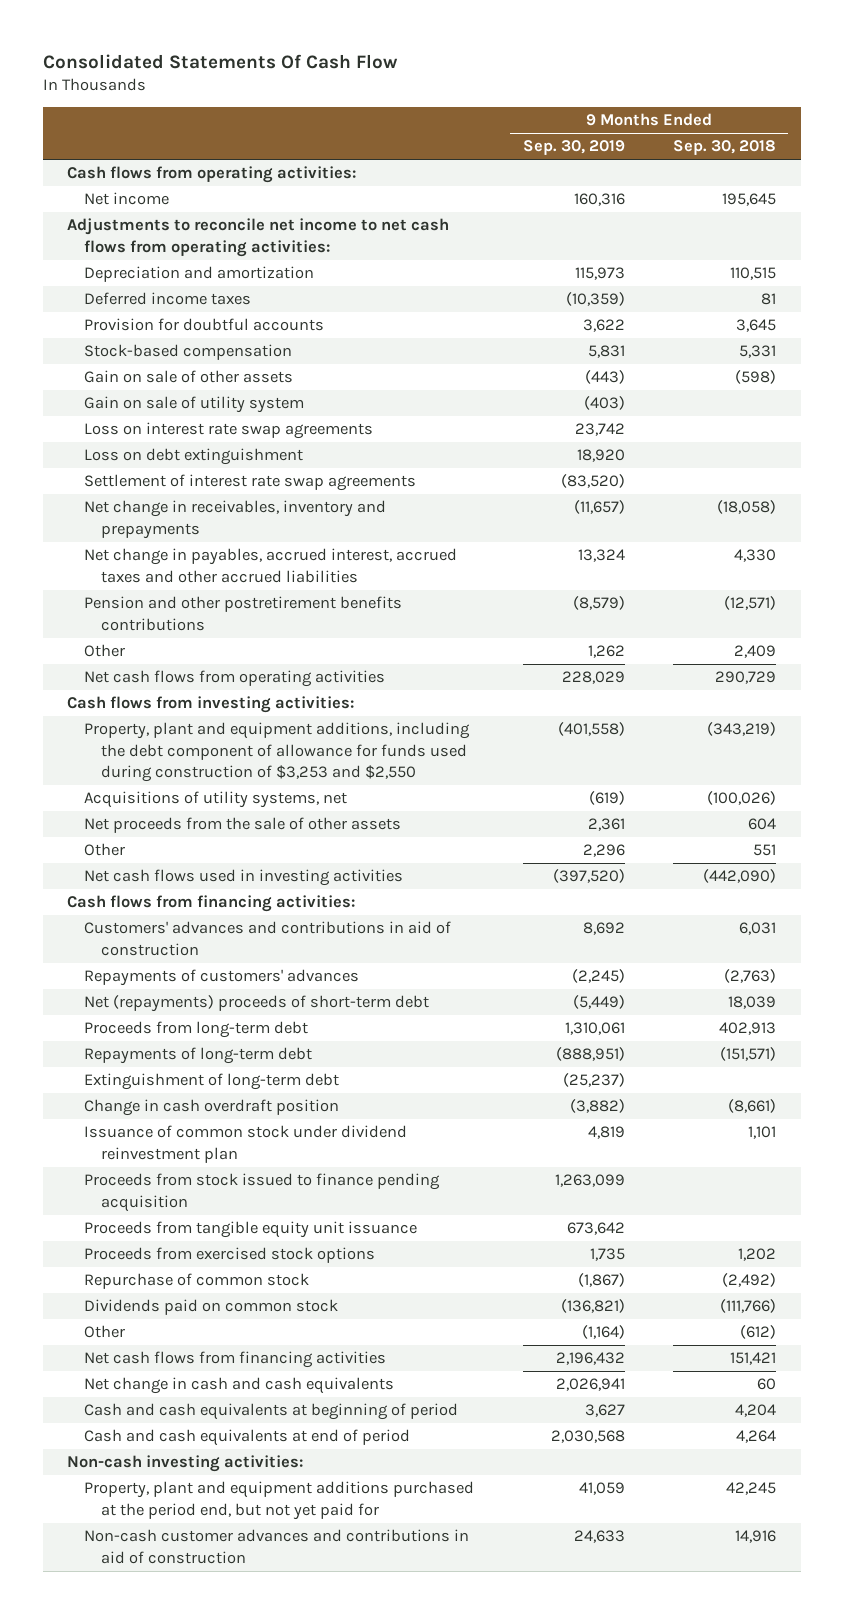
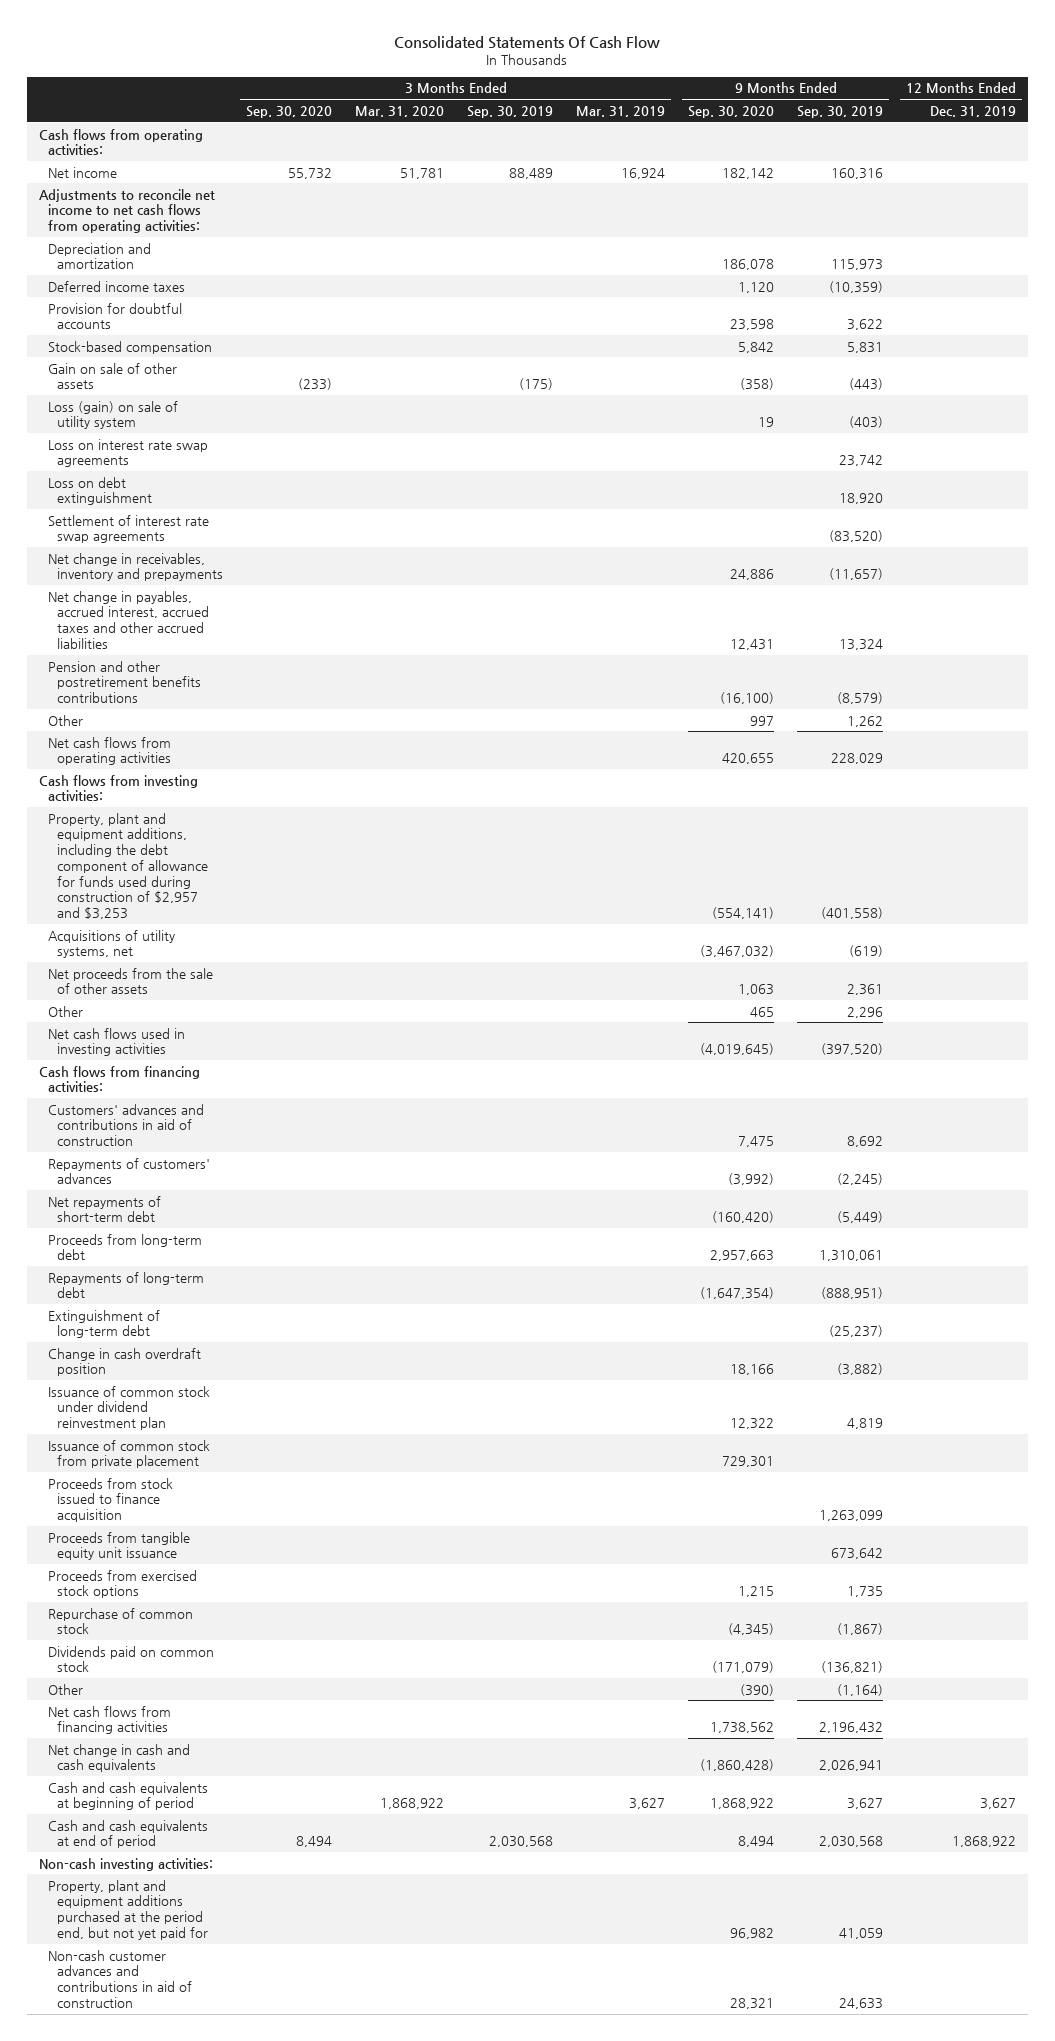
- | 9 Months Ended Sep. 30, 2019 | 9 Months Ended Sep. 30, 2018
+ | 3 Months Ended Sep. 30, 2020 | 3 Months Ended Mar. 31, 2020 | 3 Months Ended Sep. 30, 2019 | 3 Months Ended Mar. 31, 2019 | 9 Months Ended Sep. 30, 2020 | 9 Months Ended Sep. 30, 2019 | 12 Months Ended Dec. 31, 2019
- Gain on sale of utility system | (403) |
+ Loss (gain) on sale of utility system | | | | | 19 | (403) |
- Property, plant and equipment additions, including the debt component of allowance for funds used during construction of $3,253 and $2,550 | (401,558) | (343,219)
+ Property, plant and equipment additions, including the debt component of allowance for funds used during construction of $2,957 and $3,253 | | | | | (554,141) | (401,558) |
- Net (repayments) proceeds of short-term debt | (5,449) | 18,039
+ Net repayments of short-term debt | | | | | (160,420) | (5,449) |
- Proceeds from stock issued to finance pending acquisition | 1,263,099 |
+ Issuance of common stock from private placement | | | | | 729,301 | |
+ Proceeds from stock issued to finance acquisition | | | | | | 1,263,099 |

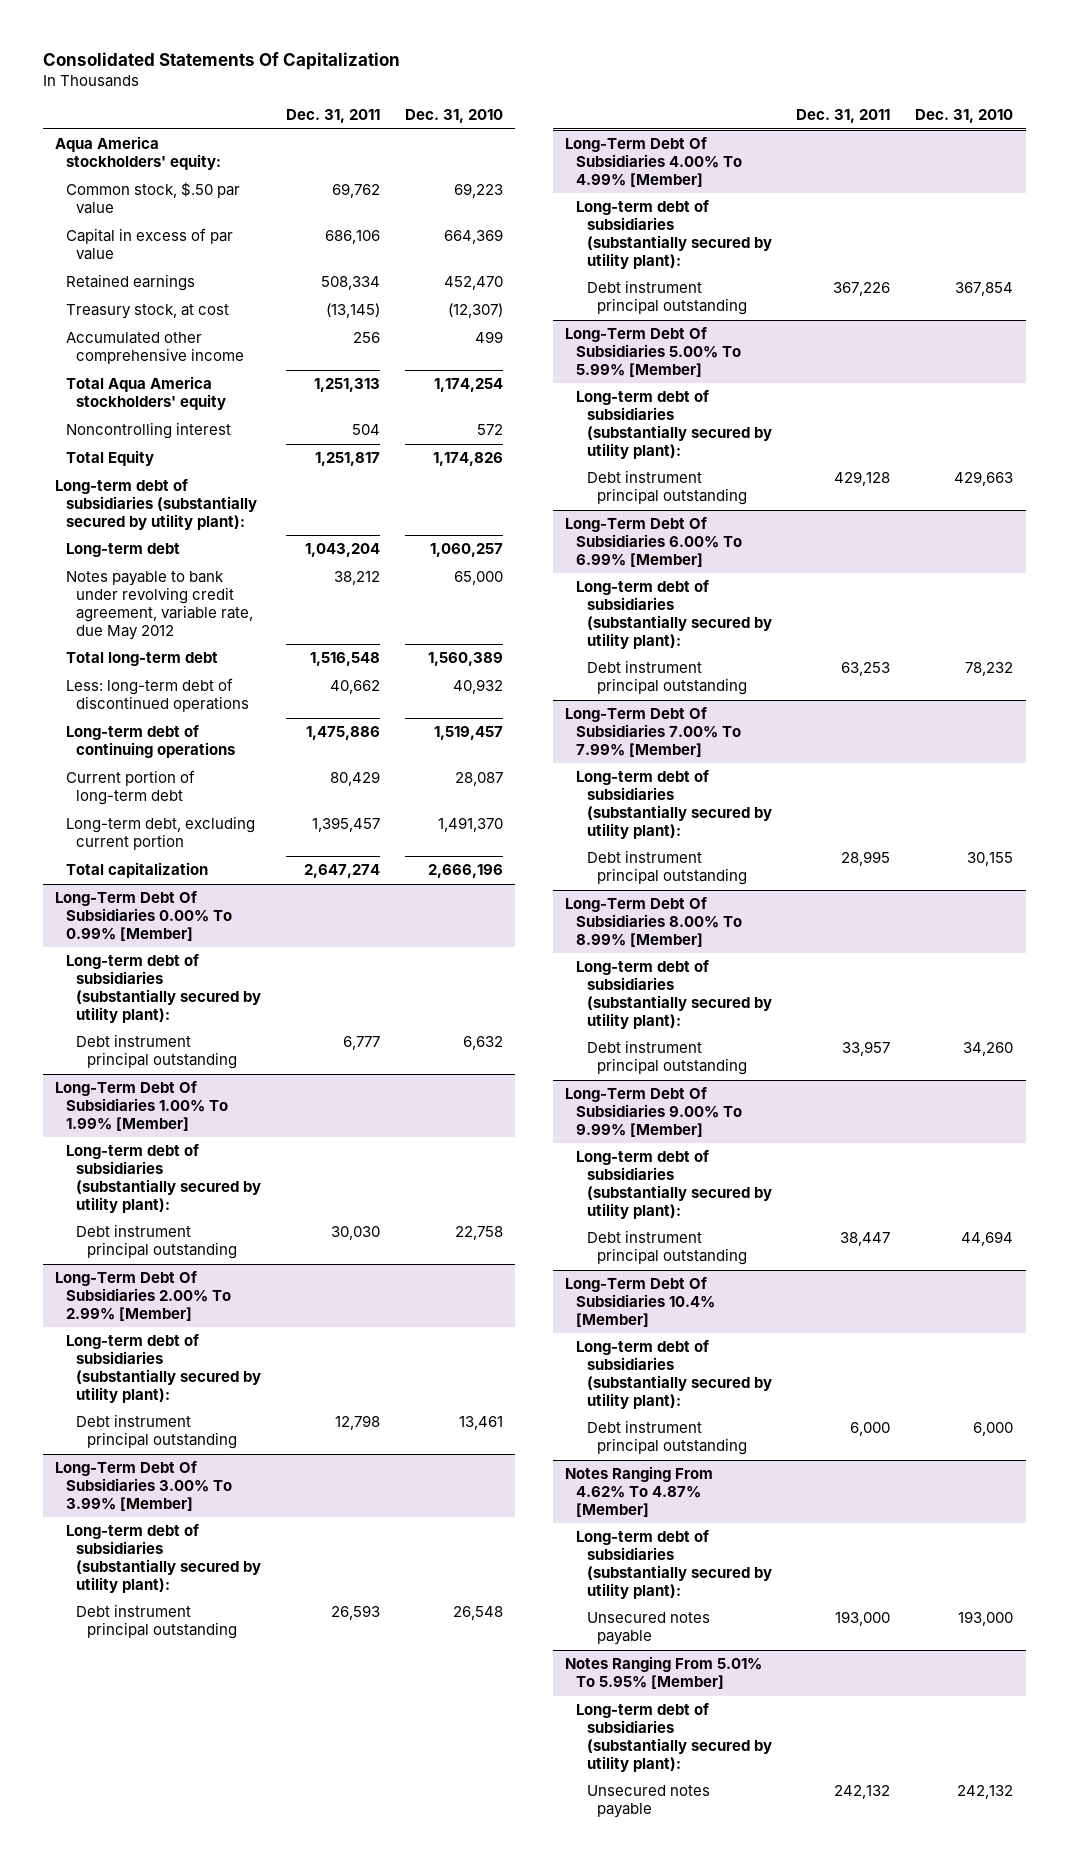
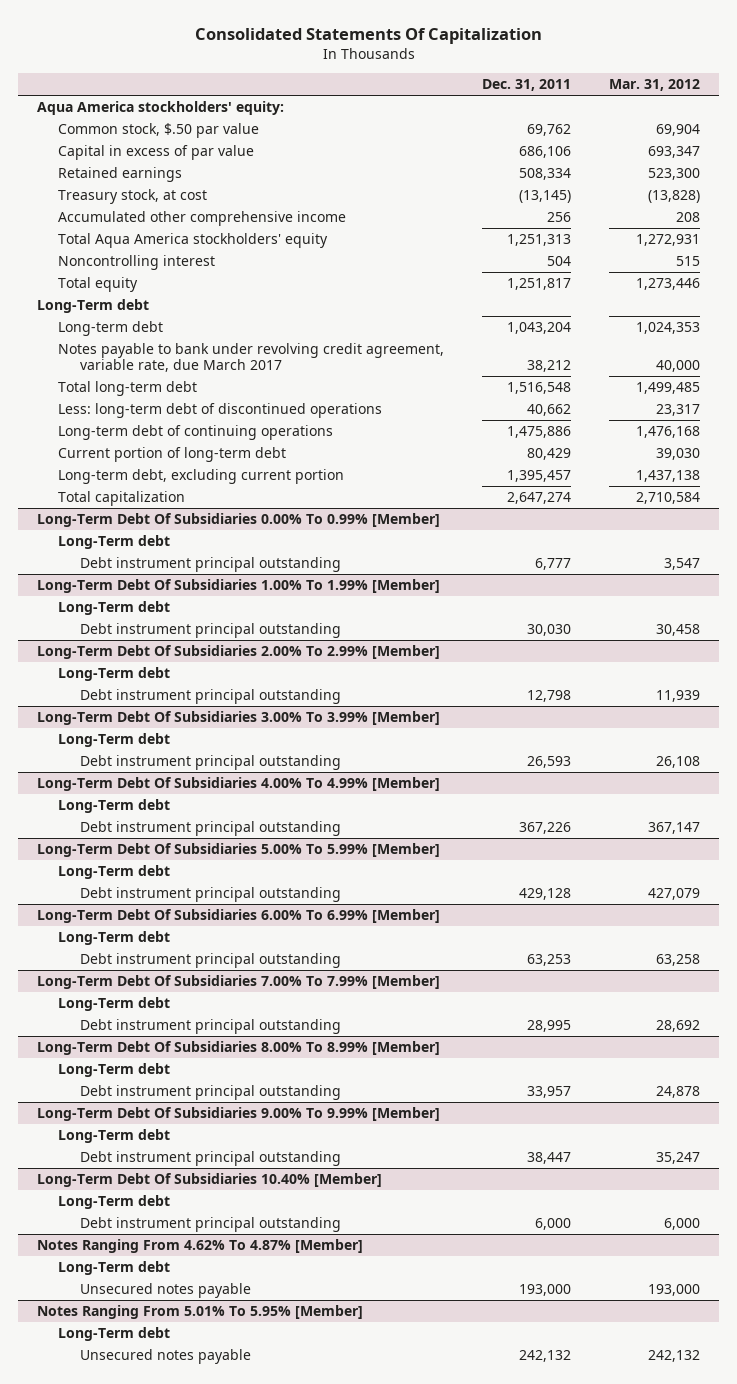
- | Dec. 31, 2011 | Dec. 31, 2010
+ | Dec. 31, 2011 | Mar. 31, 2012
- Total Equity | 1,251,817 | 1,174,826
- Long-term debt of subsidiaries (substantially secured by utility plant):
+ Total equity | 1,251,817 | 1,273,446
+ Long-Term debt
- Notes payable to bank under revolving credit agreement, variable rate, due May 2012 | 38,212 | 65,000
+ Notes payable to bank under revolving credit agreement, variable rate, due March 2017 | 38,212 | 40,000
@ Long-Term Debt Of Subsidiaries 0.00% To 0.99% [Member]
- Long-term debt of subsidiaries (substantially secured by utility plant):
+ Long-Term debt
@ Long-Term Debt Of Subsidiaries 1.00% To 1.99% [Member]
- Long-term debt of subsidiaries (substantially secured by utility plant):
+ Long-Term debt
@ Long-Term Debt Of Subsidiaries 2.00% To 2.99% [Member]
- Long-term debt of subsidiaries (substantially secured by utility plant):
+ Long-Term debt
@ Long-Term Debt Of Subsidiaries 3.00% To 3.99% [Member]
- Long-term debt of subsidiaries (substantially secured by utility plant):
+ Long-Term debt
@ Long-Term Debt Of Subsidiaries 4.00% To 4.99% [Member]
- Long-term debt of subsidiaries (substantially secured by utility plant):
+ Long-Term debt
@ Long-Term Debt Of Subsidiaries 5.00% To 5.99% [Member]
- Long-term debt of subsidiaries (substantially secured by utility plant):
+ Long-Term debt
@ Long-Term Debt Of Subsidiaries 6.00% To 6.99% [Member]
- Long-term debt of subsidiaries (substantially secured by utility plant):
+ Long-Term debt
@ Long-Term Debt Of Subsidiaries 7.00% To 7.99% [Member]
- Long-term debt of subsidiaries (substantially secured by utility plant):
+ Long-Term debt
@ Long-Term Debt Of Subsidiaries 8.00% To 8.99% [Member]
- Long-term debt of subsidiaries (substantially secured by utility plant):
+ Long-Term debt
@ Long-Term Debt Of Subsidiaries 9.00% To 9.99% [Member]
- Long-term debt of subsidiaries (substantially secured by utility plant):
+ Long-Term debt
- Long-Term Debt Of Subsidiaries 10.4% [Member]
- Long-term debt of subsidiaries (substantially secured by utility plant):
+ Long-Term Debt Of Subsidiaries 10.40% [Member]
+ Long-Term debt
@ Notes Ranging From 4.62% To 4.87% [Member]
- Long-term debt of subsidiaries (substantially secured by utility plant):
+ Long-Term debt
@ Notes Ranging From 5.01% To 5.95% [Member]
- Long-term debt of subsidiaries (substantially secured by utility plant):
+ Long-Term debt

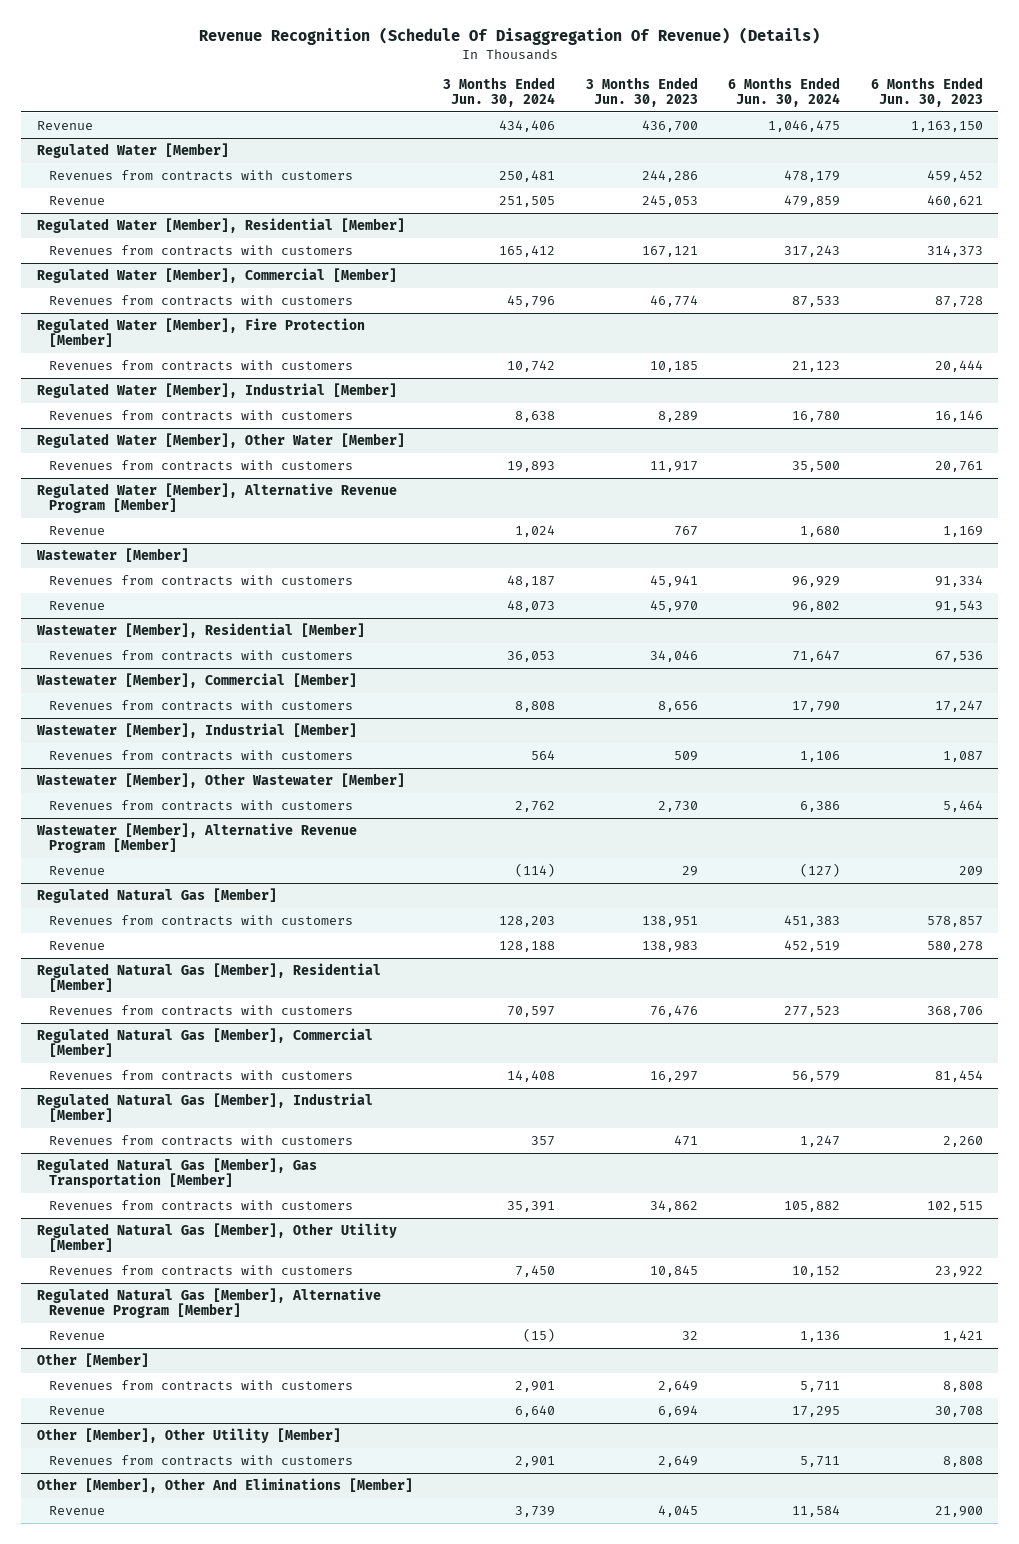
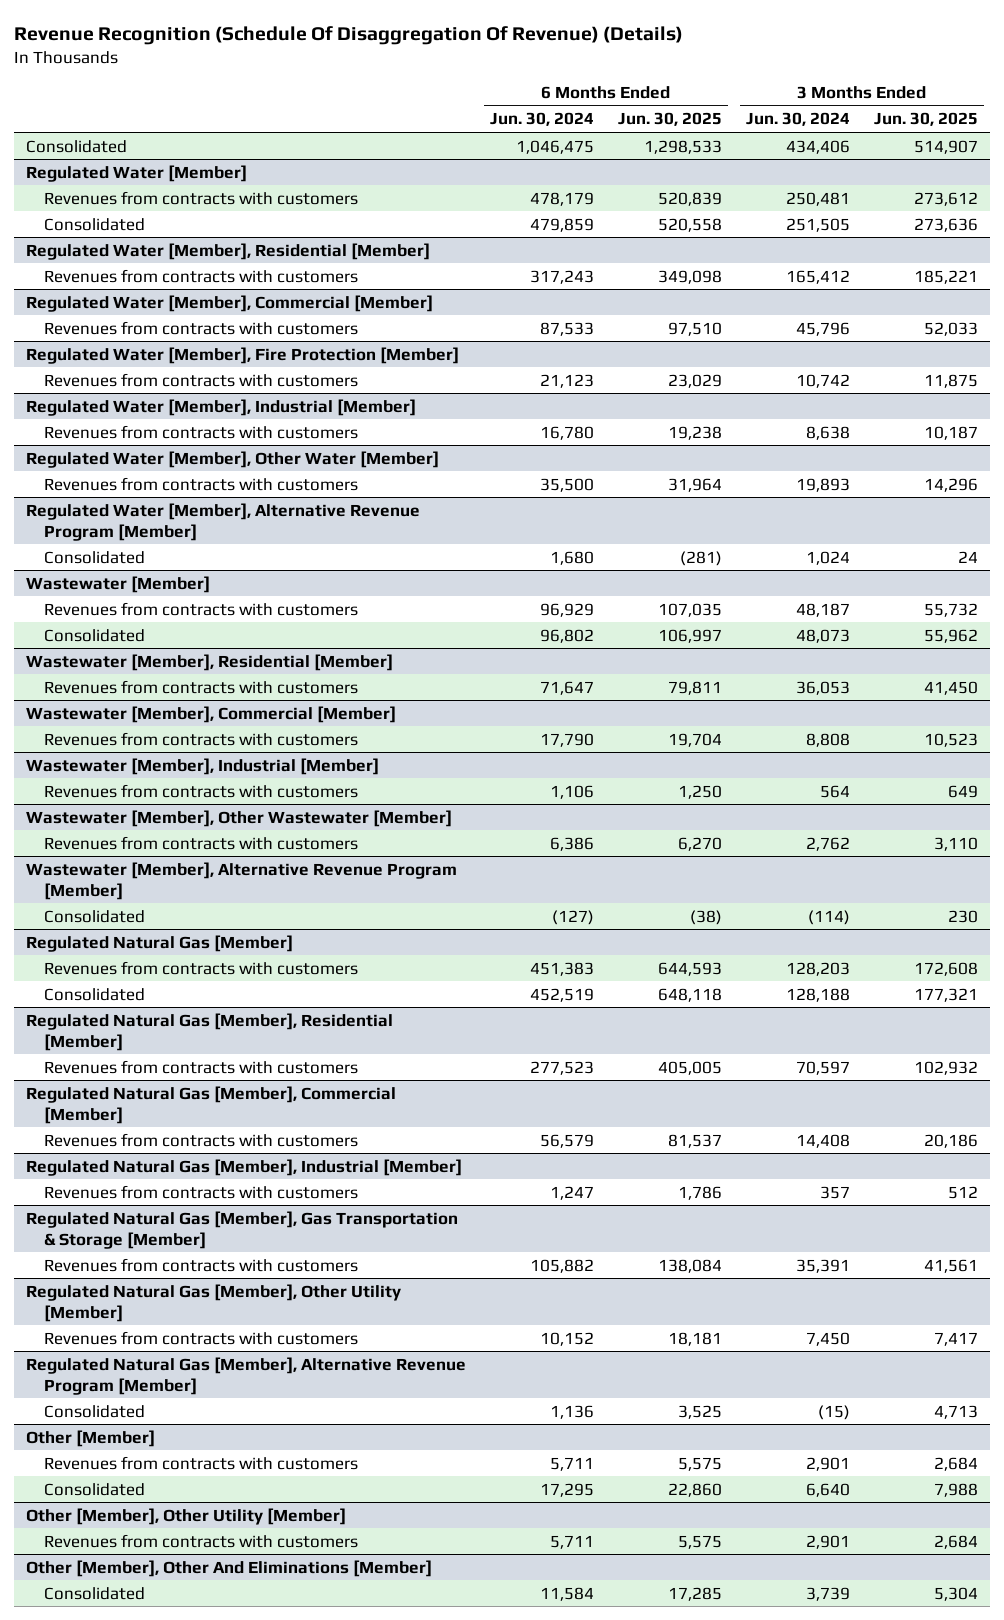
- | 3 Months Ended Jun. 30, 2024 | 3 Months Ended Jun. 30, 2023 | 6 Months Ended Jun. 30, 2024 | 6 Months Ended Jun. 30, 2023
+ | 6 Months Ended Jun. 30, 2024 | 6 Months Ended Jun. 30, 2025 | 3 Months Ended Jun. 30, 2024 | 3 Months Ended Jun. 30, 2025
- Revenue | 434,406 | 436,700 | 1,046,475 | 1,163,150
+ Consolidated | 1,046,475 | 1,298,533 | 434,406 | 514,907
@ Regulated Water [Member]
- Revenue | 251,505 | 245,053 | 479,859 | 460,621
+ Consolidated | 479,859 | 520,558 | 251,505 | 273,636
@ Regulated Water [Member], Alternative Revenue Program [Member]
- Revenue | 1,024 | 767 | 1,680 | 1,169
+ Consolidated | 1,680 | (281) | 1,024 | 24
@ Wastewater [Member]
- Revenue | 48,073 | 45,970 | 96,802 | 91,543
+ Consolidated | 96,802 | 106,997 | 48,073 | 55,962
@ Wastewater [Member], Alternative Revenue Program [Member]
- Revenue | (114) | 29 | (127) | 209
+ Consolidated | (127) | (38) | (114) | 230
@ Regulated Natural Gas [Member]
- Revenue | 128,188 | 138,983 | 452,519 | 580,278
+ Consolidated | 452,519 | 648,118 | 128,188 | 177,321
- Regulated Natural Gas [Member], Gas Transportation [Member]
+ Regulated Natural Gas [Member], Gas Transportation & Storage [Member]
@ Regulated Natural Gas [Member], Alternative Revenue Program [Member]
- Revenue | (15) | 32 | 1,136 | 1,421
+ Consolidated | 1,136 | 3,525 | (15) | 4,713
@ Other [Member]
- Revenue | 6,640 | 6,694 | 17,295 | 30,708
+ Consolidated | 17,295 | 22,860 | 6,640 | 7,988
@ Other [Member], Other And Eliminations [Member]
- Revenue | 3,739 | 4,045 | 11,584 | 21,900
+ Consolidated | 11,584 | 17,285 | 3,739 | 5,304

